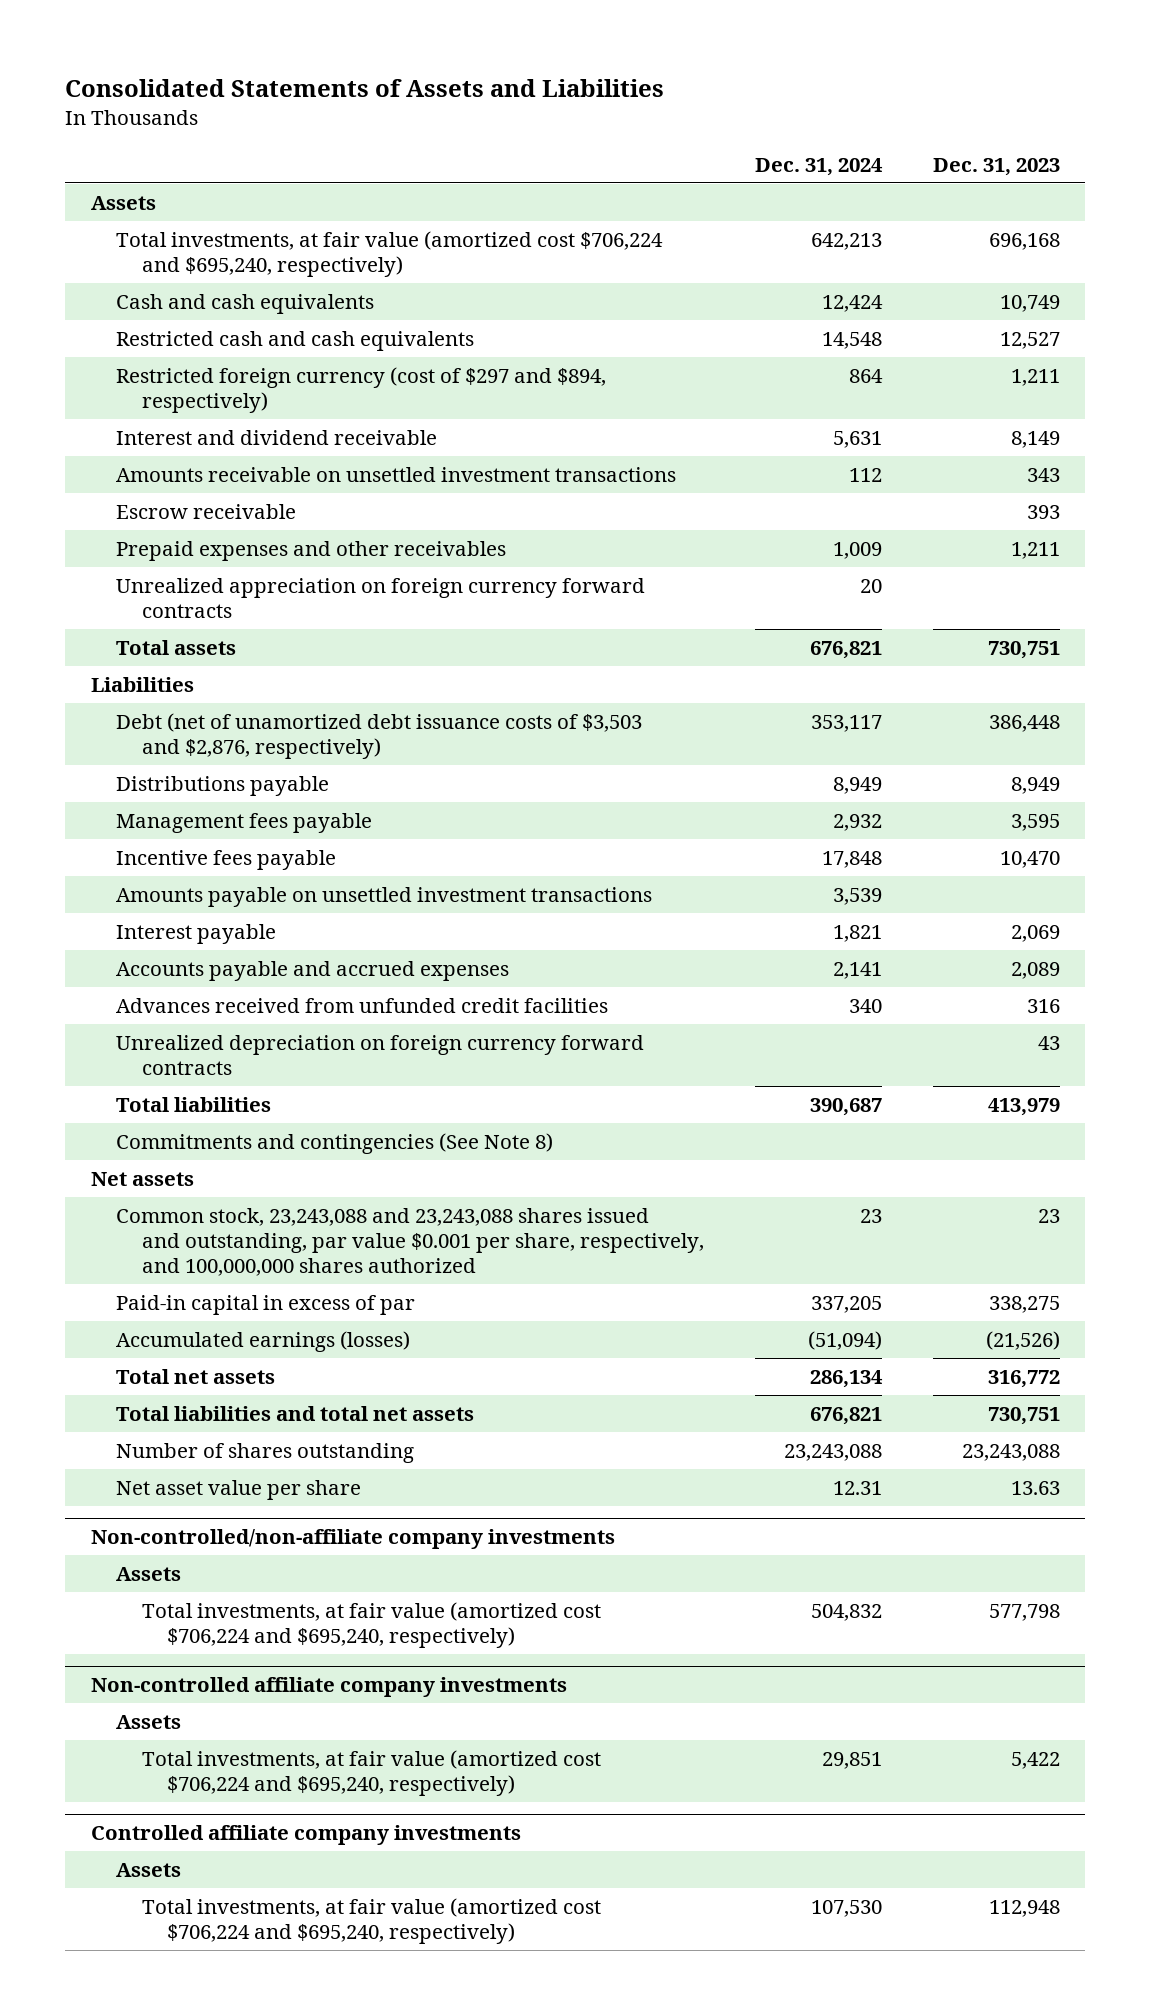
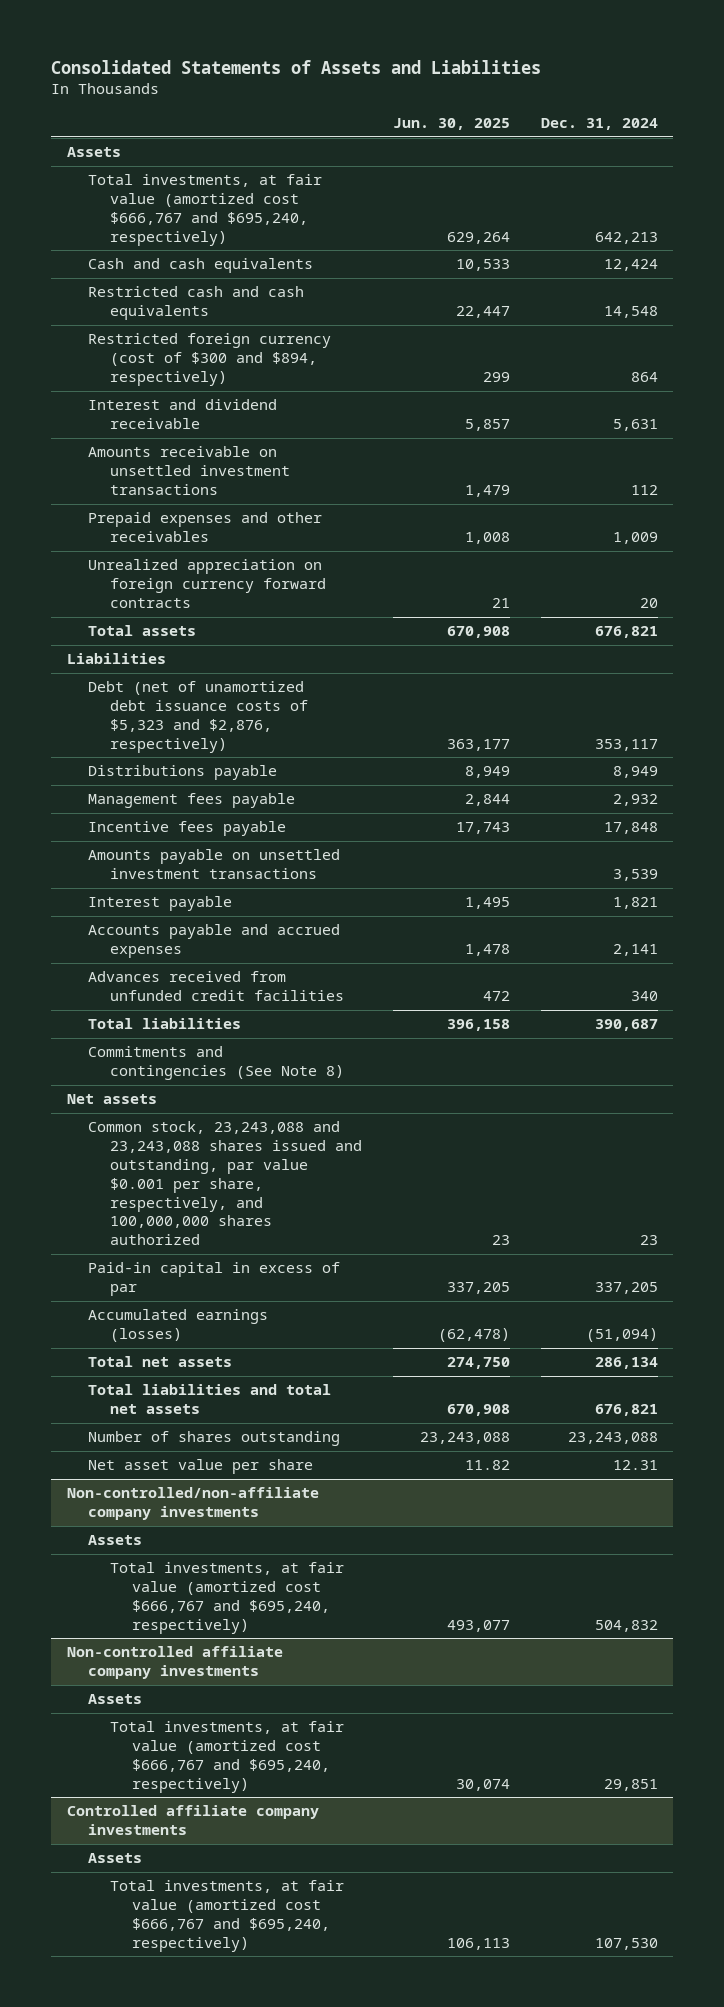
- | Dec. 31, 2024 | Dec. 31, 2023
+ | Jun. 30, 2025 | Dec. 31, 2024
- Total investments, at fair value (amortized cost $706,224 and $695,240, respectively) | 642,213 | 696,168
+ Total investments, at fair value (amortized cost $666,767 and $695,240, respectively) | 629,264 | 642,213
- Restricted foreign currency (cost of $297 and $894, respectively) | 864 | 1,211
+ Restricted foreign currency (cost of $300 and $894, respectively) | 299 | 864
- Escrow receivable | | 393
- Debt (net of unamortized debt issuance costs of $3,503 and $2,876, respectively) | 353,117 | 386,448
+ Debt (net of unamortized debt issuance costs of $5,323 and $2,876, respectively) | 363,177 | 353,117
- Unrealized depreciation on foreign currency forward contracts | | 43
@ Non-controlled/non-affiliate company investments
- Total investments, at fair value (amortized cost $706,224 and $695,240, respectively) | 504,832 | 577,798
+ Total investments, at fair value (amortized cost $666,767 and $695,240, respectively) | 493,077 | 504,832
@ Non-controlled affiliate company investments
- Total investments, at fair value (amortized cost $706,224 and $695,240, respectively) | 29,851 | 5,422
+ Total investments, at fair value (amortized cost $666,767 and $695,240, respectively) | 30,074 | 29,851
@ Controlled affiliate company investments
- Total investments, at fair value (amortized cost $706,224 and $695,240, respectively) | 107,530 | 112,948
+ Total investments, at fair value (amortized cost $666,767 and $695,240, respectively) | 106,113 | 107,530

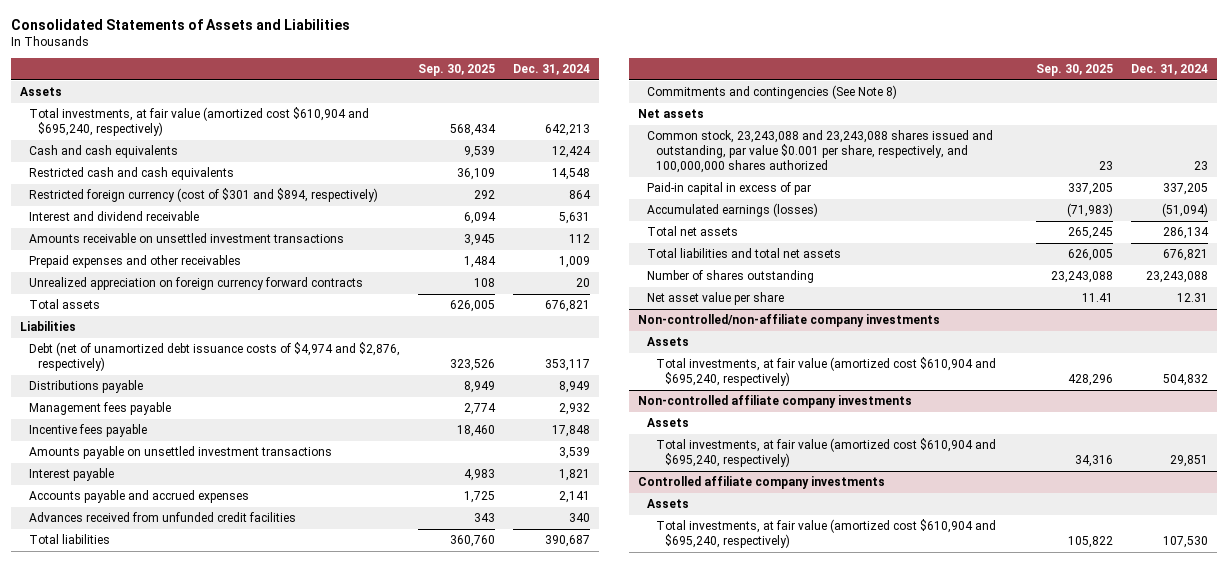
- | Jun. 30, 2025 | Dec. 31, 2024
+ | Sep. 30, 2025 | Dec. 31, 2024
- Total investments, at fair value (amortized cost $666,767 and $695,240, respectively) | 629,264 | 642,213
+ Total investments, at fair value (amortized cost $610,904 and $695,240, respectively) | 568,434 | 642,213
- Restricted foreign currency (cost of $300 and $894, respectively) | 299 | 864
+ Restricted foreign currency (cost of $301 and $894, respectively) | 292 | 864
- Debt (net of unamortized debt issuance costs of $5,323 and $2,876, respectively) | 363,177 | 353,117
+ Debt (net of unamortized debt issuance costs of $4,974 and $2,876, respectively) | 323,526 | 353,117
@ Non-controlled/non-affiliate company investments
- Total investments, at fair value (amortized cost $666,767 and $695,240, respectively) | 493,077 | 504,832
+ Total investments, at fair value (amortized cost $610,904 and $695,240, respectively) | 428,296 | 504,832
@ Non-controlled affiliate company investments
- Total investments, at fair value (amortized cost $666,767 and $695,240, respectively) | 30,074 | 29,851
+ Total investments, at fair value (amortized cost $610,904 and $695,240, respectively) | 34,316 | 29,851
@ Controlled affiliate company investments
- Total investments, at fair value (amortized cost $666,767 and $695,240, respectively) | 106,113 | 107,530
+ Total investments, at fair value (amortized cost $610,904 and $695,240, respectively) | 105,822 | 107,530

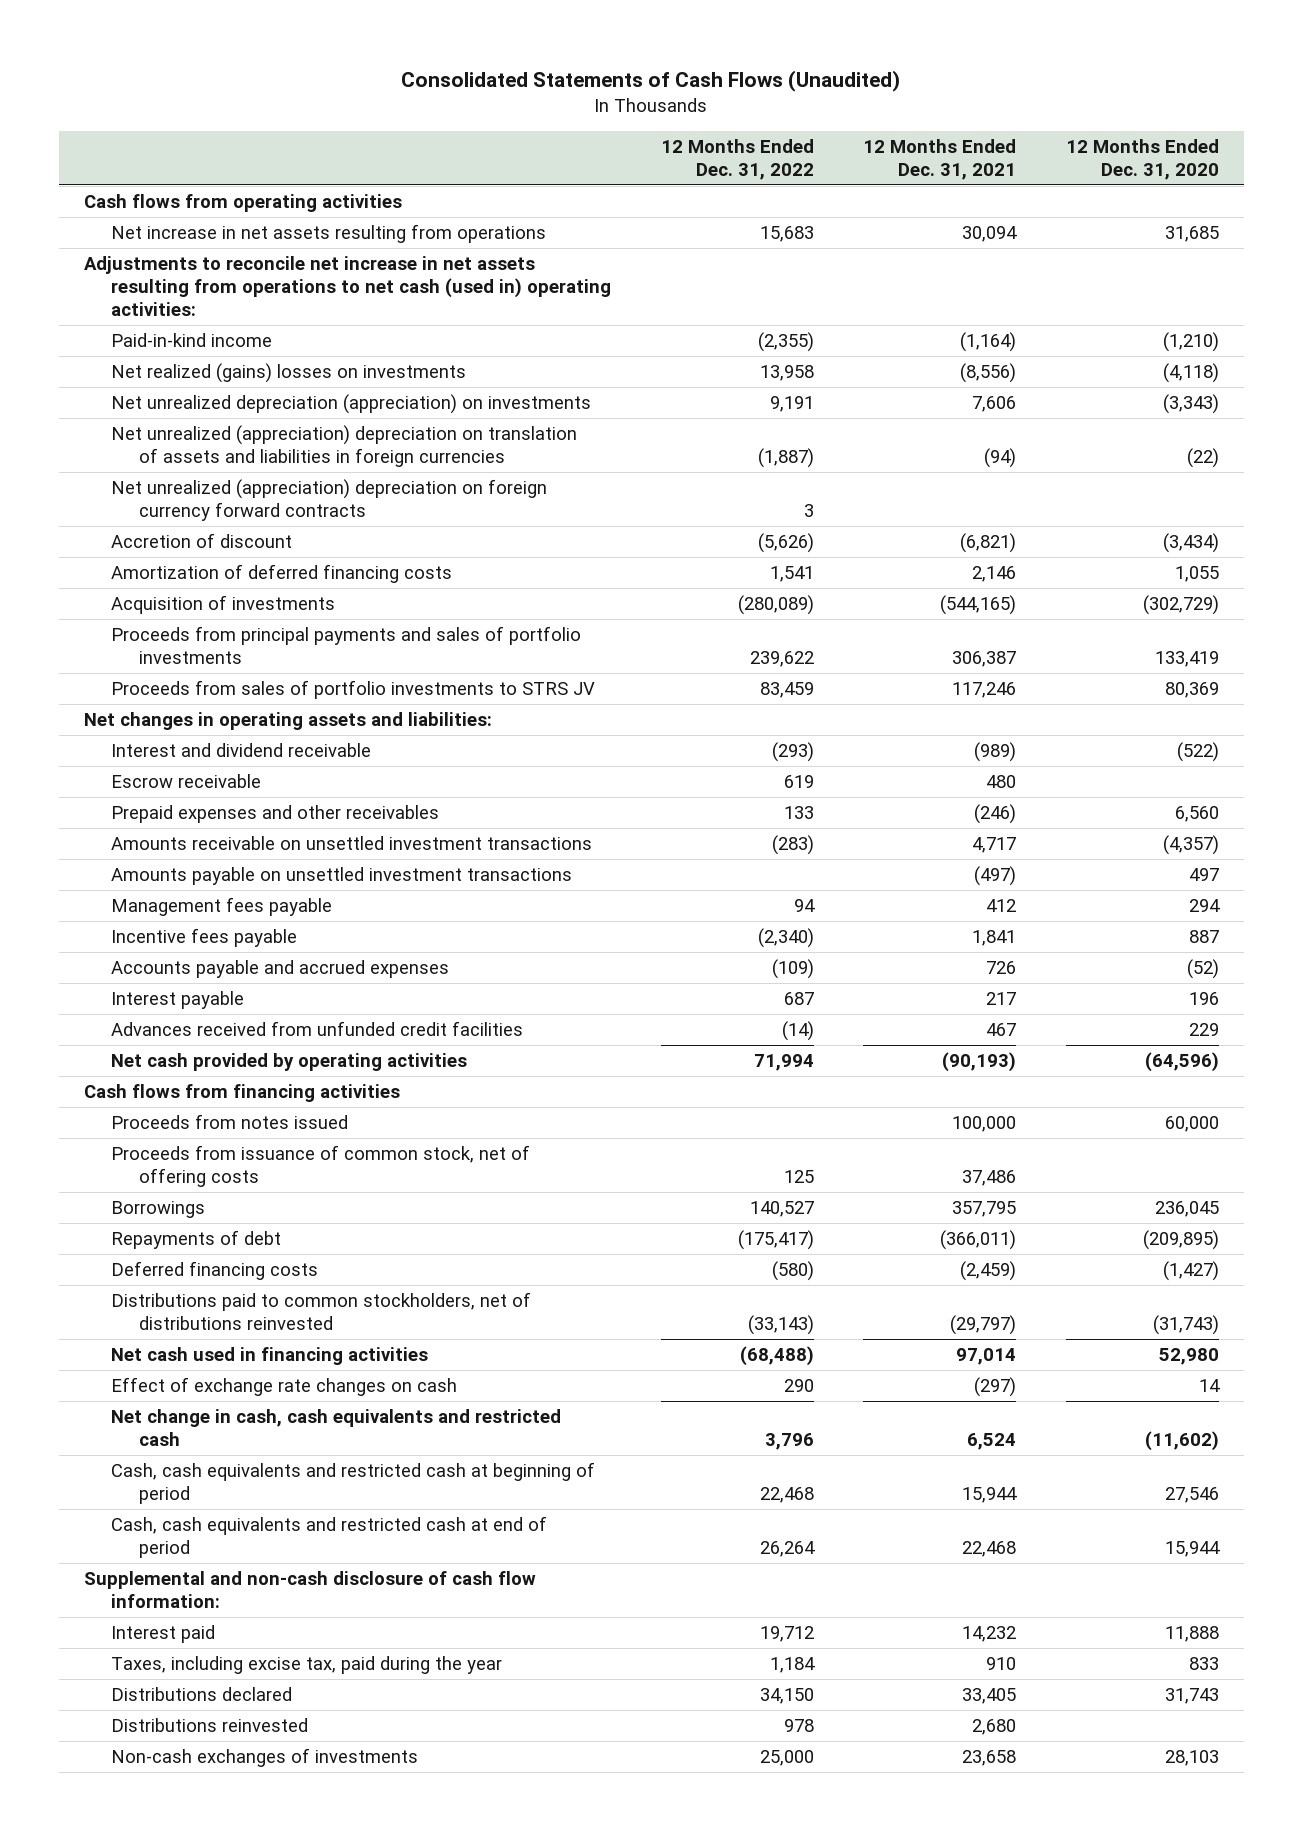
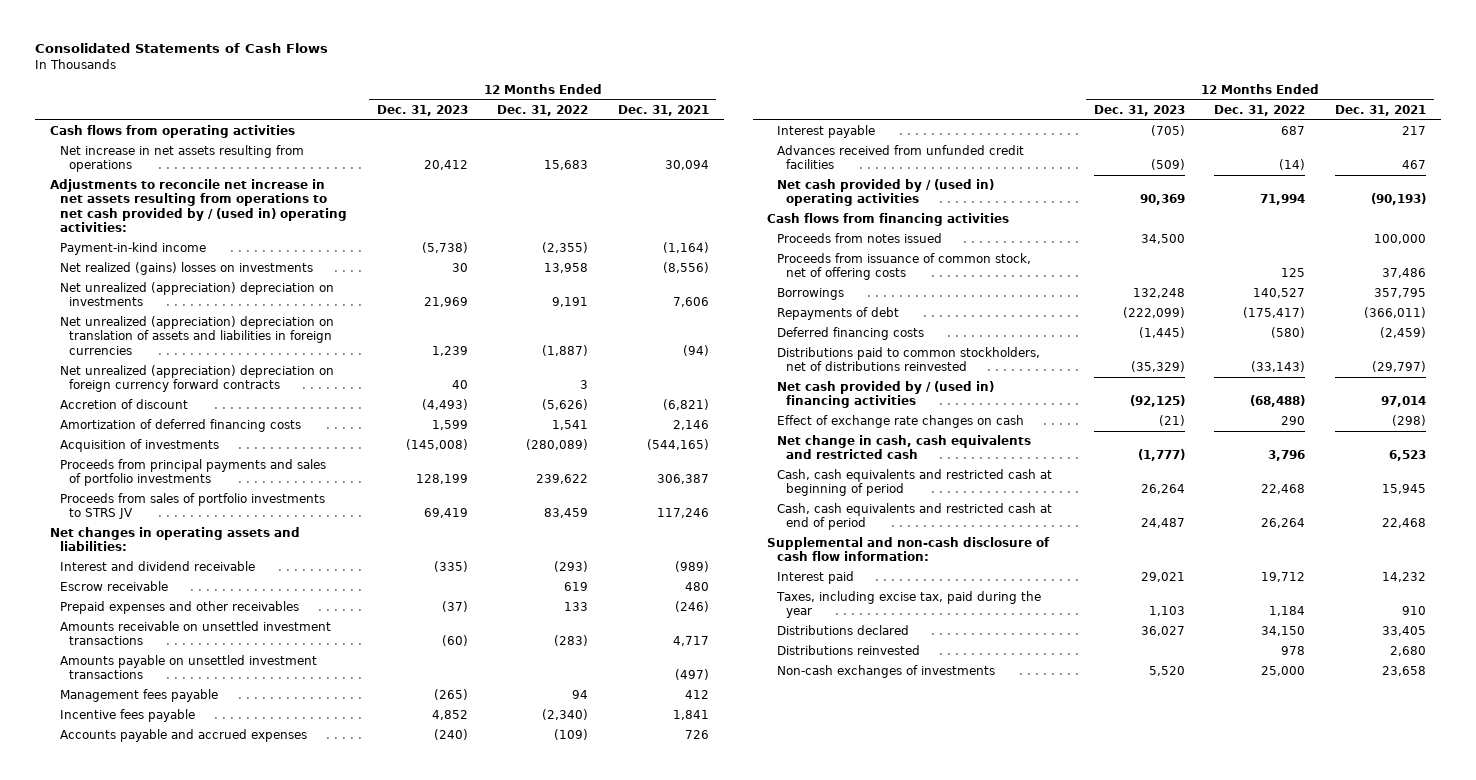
- Consolidated Statements of Cash Flows (Unaudited)
+ Consolidated Statements of Cash Flows
- | 12 Months Ended Dec. 31, 2022 | 12 Months Ended Dec. 31, 2021 | 12 Months Ended Dec. 31, 2020
+ | 12 Months Ended Dec. 31, 2023 | 12 Months Ended Dec. 31, 2022 | 12 Months Ended Dec. 31, 2021
- Adjustments to reconcile net increase in net assets resulting from operations to net cash (used in) operating activities:
- Paid-in-kind income | (2,355) | (1,164) | (1,210)
+ Adjustments to reconcile net increase in net assets resulting from operations to net cash provided by / (used in) operating activities:
+ Payment-in-kind income | (5,738) | (2,355) | (1,164)
- Net unrealized depreciation (appreciation) on investments | 9,191 | 7,606 | (3,343)
+ Net unrealized (appreciation) depreciation on investments | 21,969 | 9,191 | 7,606
- Net cash provided by operating activities | 71,994 | (90,193) | (64,596)
+ Net cash provided by / (used in) operating activities | 90,369 | 71,994 | (90,193)
- Net cash used in financing activities | (68,488) | 97,014 | 52,980
- Effect of exchange rate changes on cash | 290 | (297) | 14
- Net change in cash, cash equivalents and restricted cash | 3,796 | 6,524 | (11,602)
- Cash, cash equivalents and restricted cash at beginning of period | 22,468 | 15,944 | 27,546
+ Net cash provided by / (used in) financing activities | (92,125) | (68,488) | 97,014
+ Effect of exchange rate changes on cash | (21) | 290 | (298)
+ Net change in cash, cash equivalents and restricted cash | (1,777) | 3,796 | 6,523
+ Cash, cash equivalents and restricted cash at beginning of period | 26,264 | 22,468 | 15,945

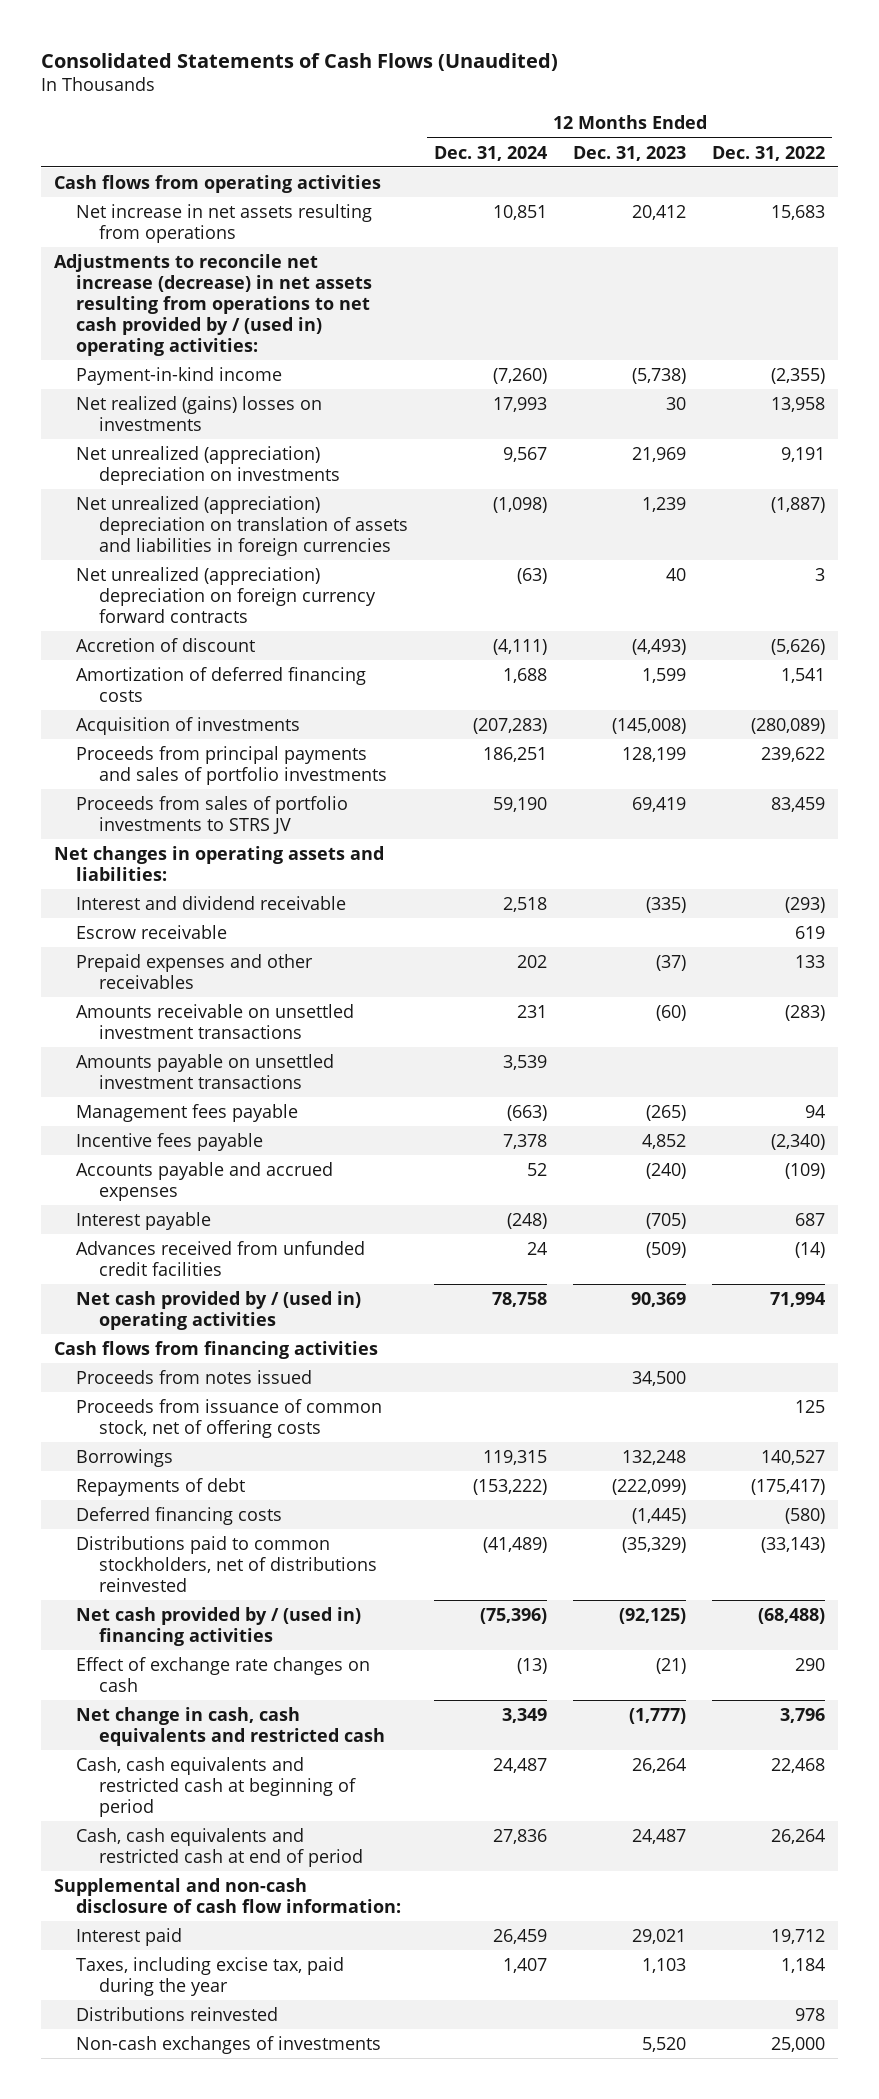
- Consolidated Statements of Cash Flows
+ Consolidated Statements of Cash Flows (Unaudited)
- | 12 Months Ended Dec. 31, 2023 | 12 Months Ended Dec. 31, 2022 | 12 Months Ended Dec. 31, 2021
+ | 12 Months Ended Dec. 31, 2024 | 12 Months Ended Dec. 31, 2023 | 12 Months Ended Dec. 31, 2022
- Adjustments to reconcile net increase in net assets resulting from operations to net cash provided by / (used in) operating activities:
+ Adjustments to reconcile net increase (decrease) in net assets resulting from operations to net cash provided by / (used in) operating activities:
- Distributions declared | 36,027 | 34,150 | 33,405

